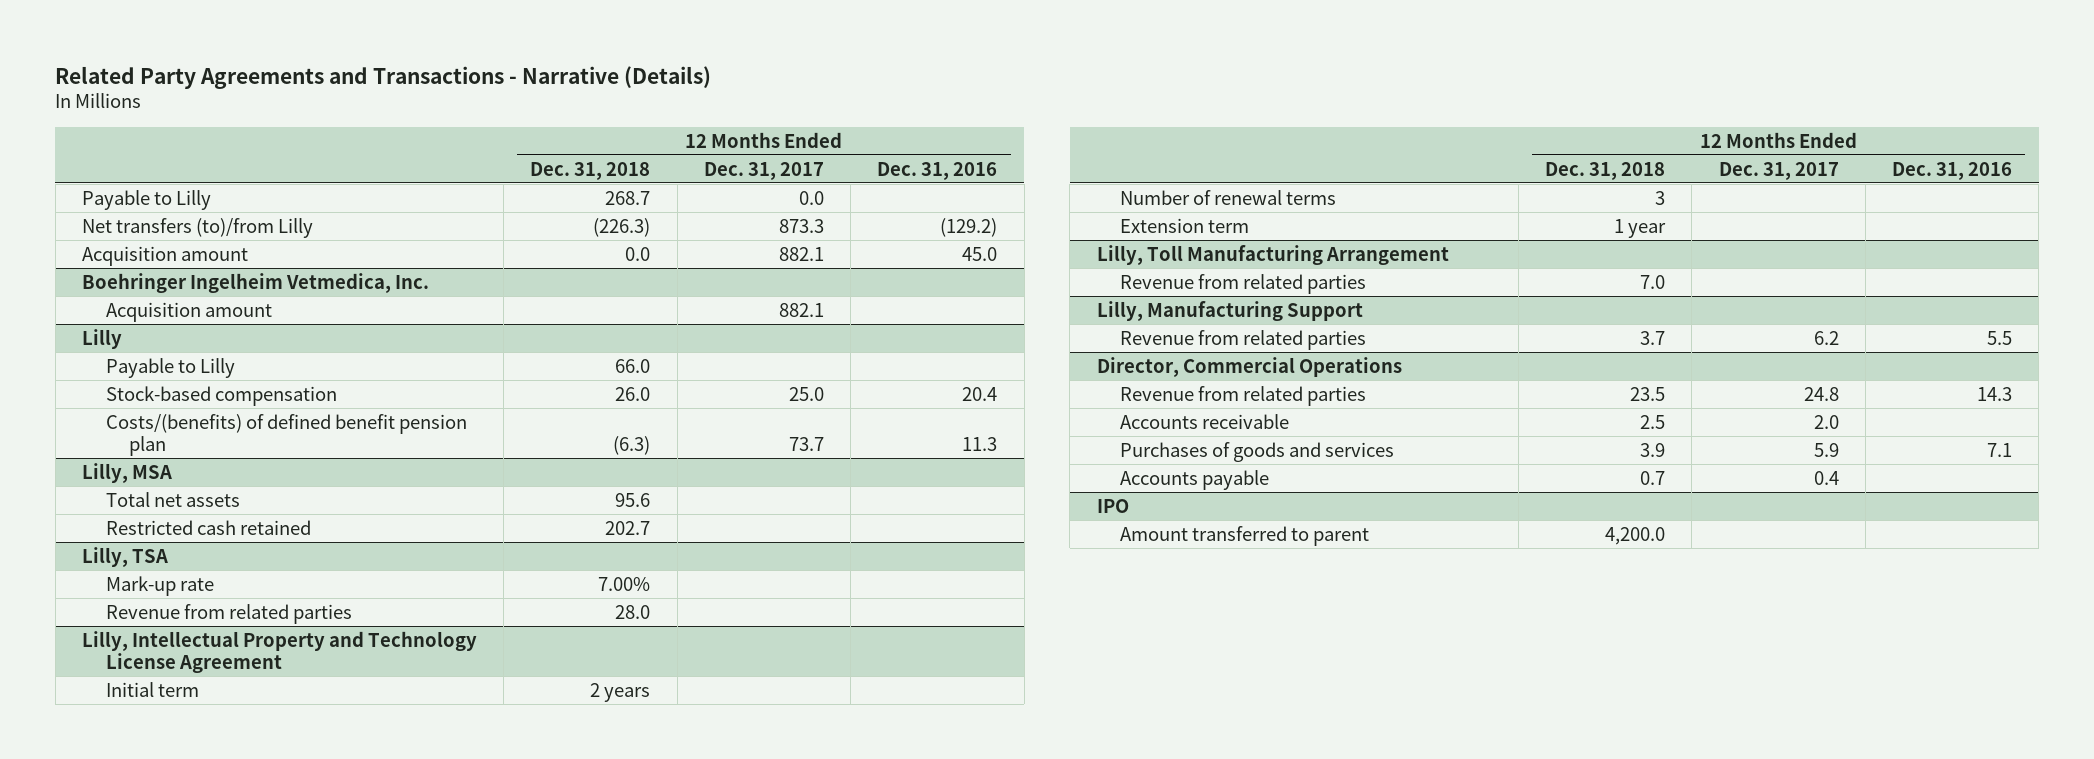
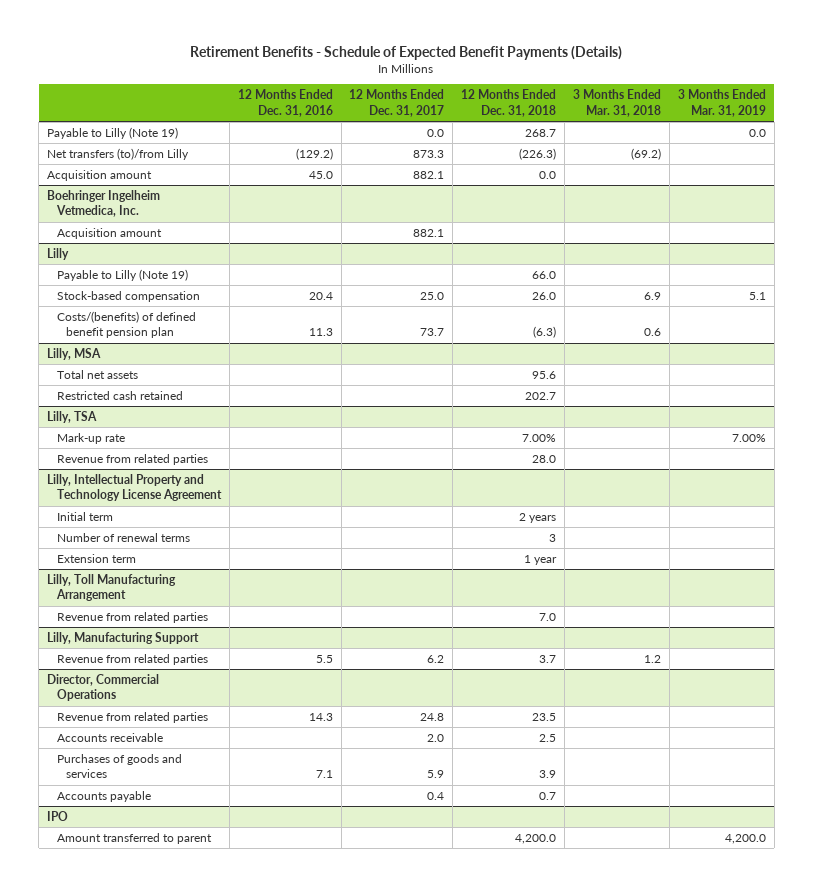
- Related Party Agreements and Transactions - Narrative (Details)
+ Retirement Benefits - Schedule of Expected Benefit Payments (Details)
- | 12 Months Ended Dec. 31, 2018 | 12 Months Ended Dec. 31, 2017 | 12 Months Ended Dec. 31, 2016
+ | 12 Months Ended Dec. 31, 2016 | 12 Months Ended Dec. 31, 2017 | 12 Months Ended Dec. 31, 2018 | 3 Months Ended Mar. 31, 2018 | 3 Months Ended Mar. 31, 2019
- Payable to Lilly | 268.7 | 0.0 |
+ Payable to Lilly (Note 19) | | 0.0 | 268.7 | | 0.0
@ Lilly
- Payable to Lilly | 66.0 | |
+ Payable to Lilly (Note 19) | | | 66.0 | |

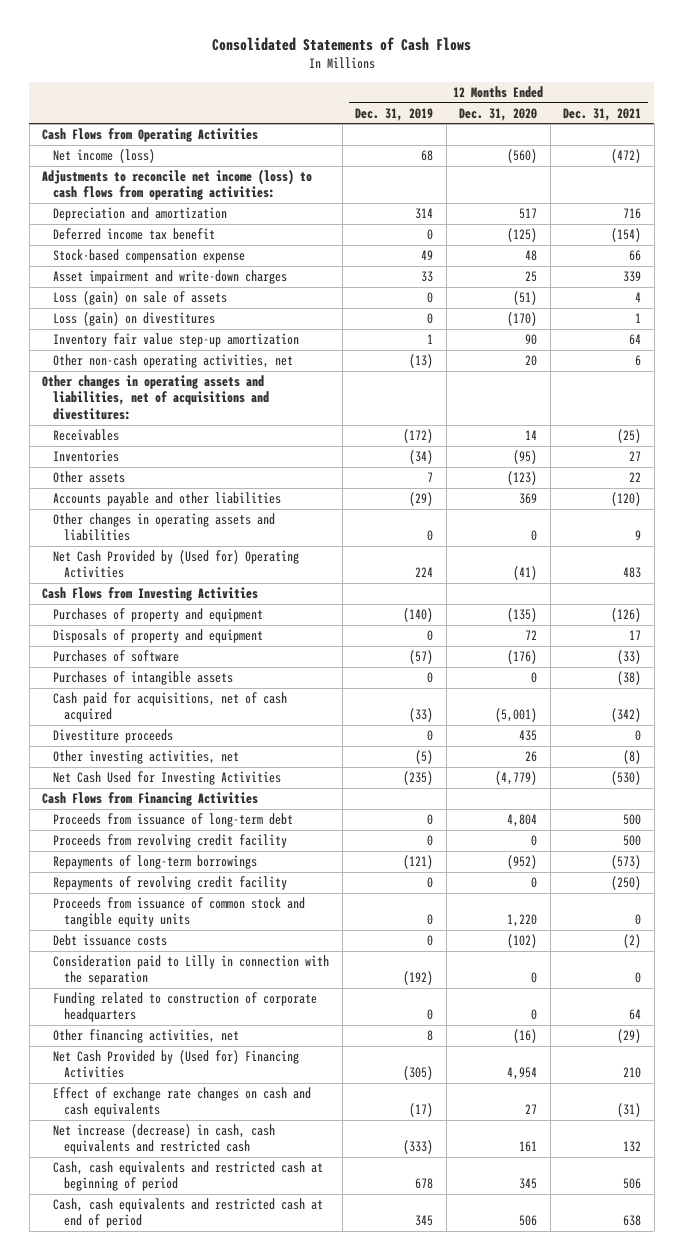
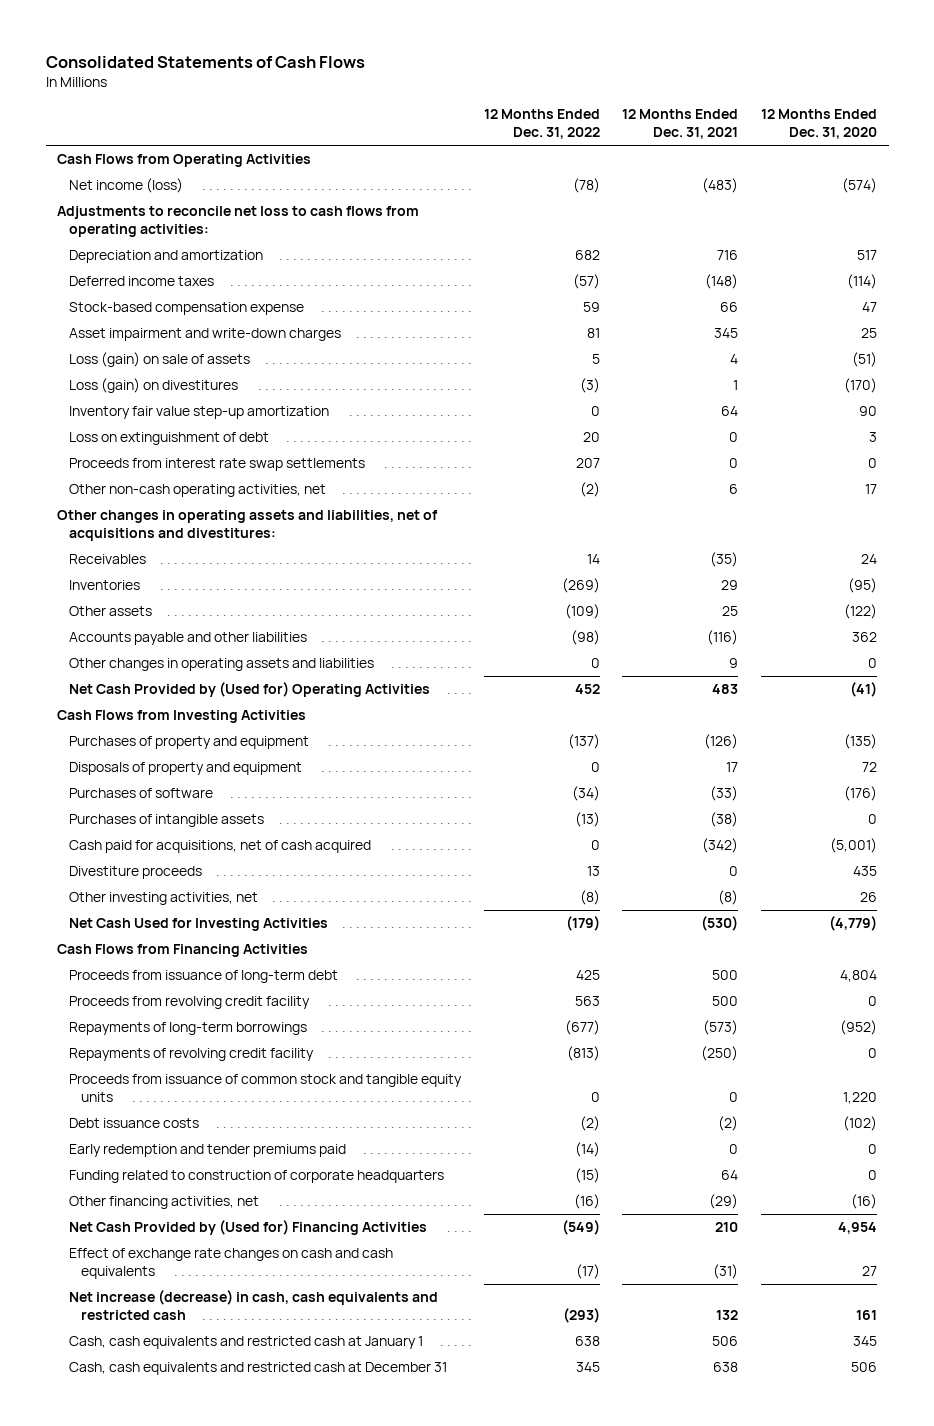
- | 12 Months Ended Dec. 31, 2019 | 12 Months Ended Dec. 31, 2020 | 12 Months Ended Dec. 31, 2021
+ | 12 Months Ended Dec. 31, 2022 | 12 Months Ended Dec. 31, 2021 | 12 Months Ended Dec. 31, 2020
- Net income (loss) | 68 | (560) | (472)
- Adjustments to reconcile net income (loss) to cash flows from operating activities:
+ Net income (loss) | (78) | (483) | (574)
+ Adjustments to reconcile net loss to cash flows from operating activities:
- Deferred income tax benefit | 0 | (125) | (154)
- Stock-based compensation expense | 49 | 48 | 66
- Asset impairment and write-down charges | 33 | 25 | 339
+ Deferred income taxes | (57) | (148) | (114)
+ Stock-based compensation expense | 59 | 66 | 47
+ Asset impairment and write-down charges | 81 | 345 | 25
- Other non-cash operating activities, net | (13) | 20 | 6
+ Loss on extinguishment of debt | 20 | 0 | 3
+ Proceeds from interest rate swap settlements | 207 | 0 | 0
+ Other non-cash operating activities, net | (2) | 6 | 17
- Receivables | (172) | 14 | (25)
- Inventories | (34) | (95) | 27
- Other assets | 7 | (123) | 22
- Accounts payable and other liabilities | (29) | 369 | (120)
+ Receivables | 14 | (35) | 24
+ Inventories | (269) | 29 | (95)
+ Other assets | (109) | 25 | (122)
+ Accounts payable and other liabilities | (98) | (116) | 362
- Consideration paid to Lilly in connection with the separation | (192) | 0 | 0
+ Early redemption and tender premiums paid | (14) | 0 | 0
- Cash, cash equivalents and restricted cash at beginning of period | 678 | 345 | 506
- Cash, cash equivalents and restricted cash at end of period | 345 | 506 | 638
+ Cash, cash equivalents and restricted cash at January 1 | 638 | 506 | 345
+ Cash, cash equivalents and restricted cash at December 31 | 345 | 638 | 506

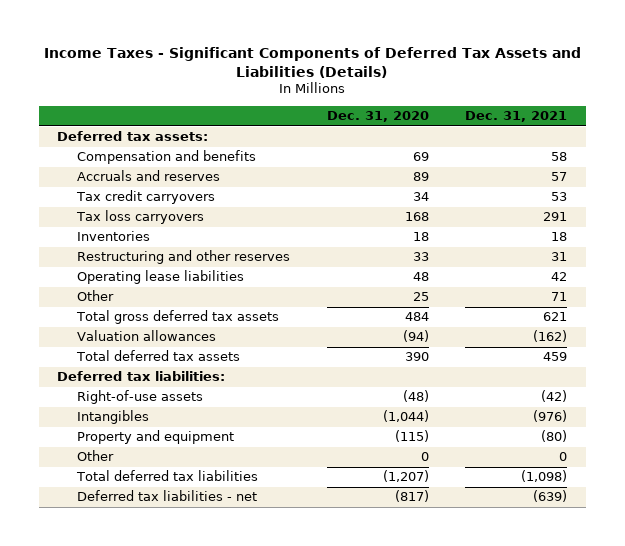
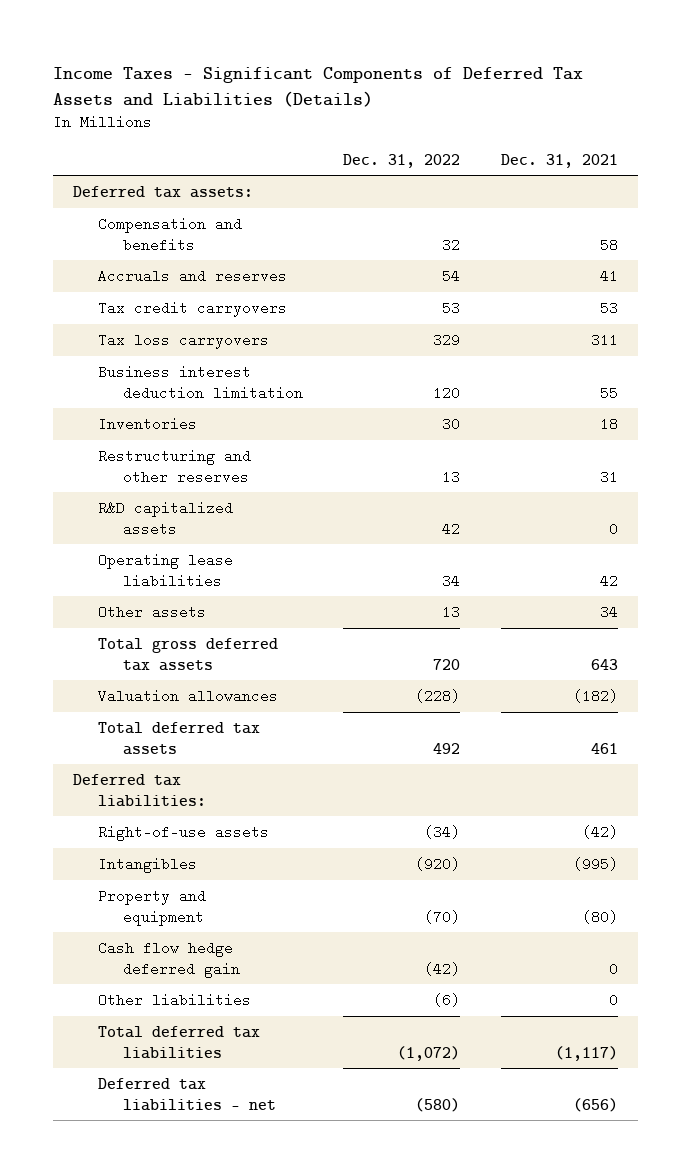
- | Dec. 31, 2020 | Dec. 31, 2021
+ | Dec. 31, 2022 | Dec. 31, 2021
- Accruals and reserves | 89 | 57
+ Accruals and reserves | 54 | 41
- Tax loss carryovers | 168 | 291
+ Tax loss carryovers | 329 | 311
+ Business interest deduction limitation | 120 | 55
+ R&D capitalized assets | 42 | 0
- Other | 25 | 71
- Total gross deferred tax assets | 484 | 621
- Valuation allowances | (94) | (162)
- Total deferred tax assets | 390 | 459
+ Other assets | 13 | 34
+ Total gross deferred tax assets | 720 | 643
+ Valuation allowances | (228) | (182)
+ Total deferred tax assets | 492 | 461
- Intangibles | (1,044) | (976)
+ Intangibles | (920) | (995)
- Other | 0 | 0
- Total deferred tax liabilities | (1,207) | (1,098)
- Deferred tax liabilities - net | (817) | (639)
+ Cash flow hedge deferred gain | (42) | 0
+ Other liabilities | (6) | 0
+ Total deferred tax liabilities | (1,072) | (1,117)
+ Deferred tax liabilities - net | (580) | (656)

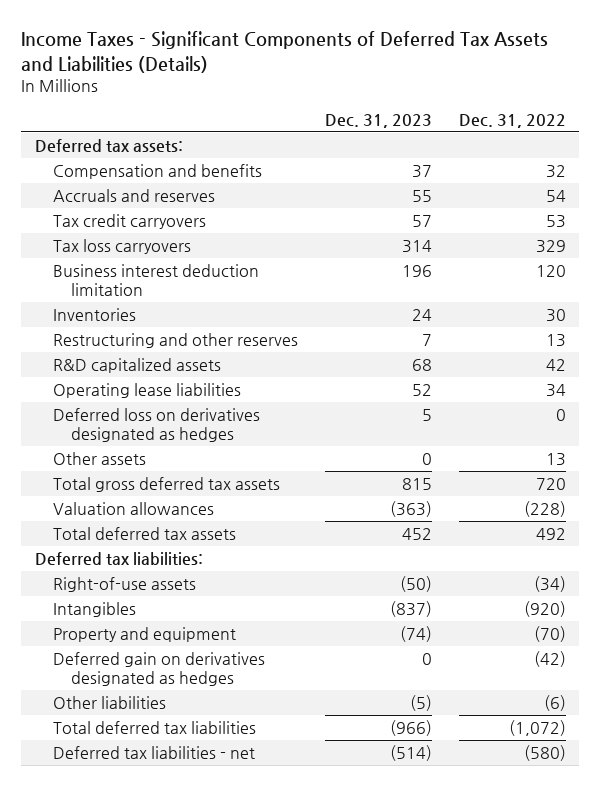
- | Dec. 31, 2022 | Dec. 31, 2021
+ | Dec. 31, 2023 | Dec. 31, 2022
+ Deferred loss on derivatives designated as hedges | 5 | 0
- Cash flow hedge deferred gain | (42) | 0
+ Deferred gain on derivatives designated as hedges | 0 | (42)

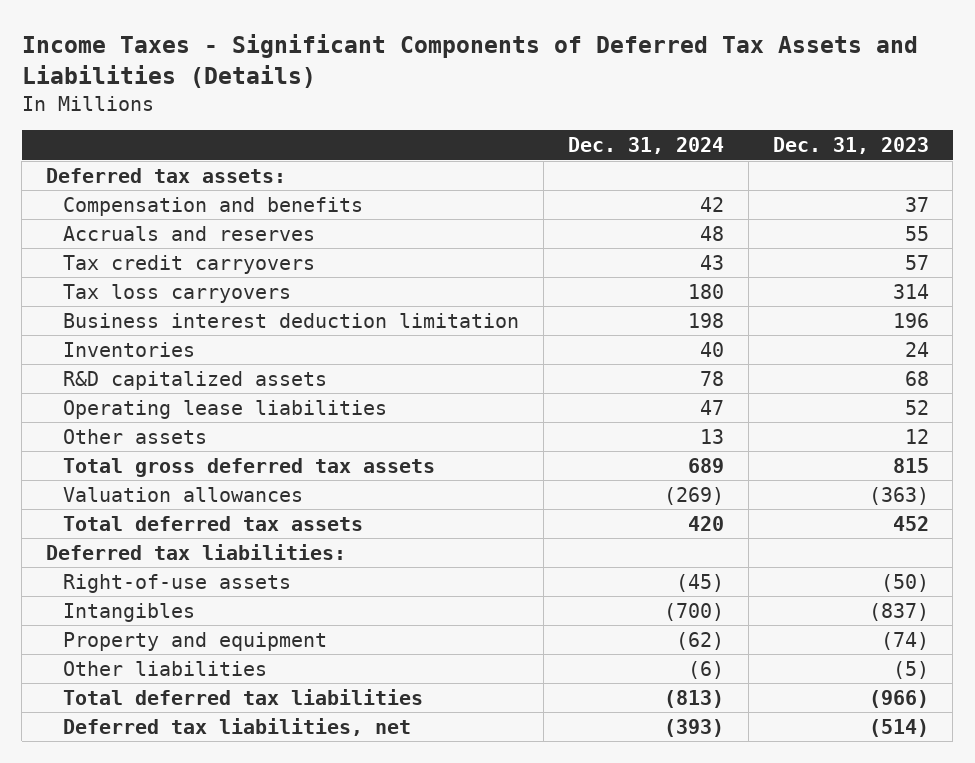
- | Dec. 31, 2023 | Dec. 31, 2022
+ | Dec. 31, 2024 | Dec. 31, 2023
- Restructuring and other reserves | 7 | 13
- Deferred loss on derivatives designated as hedges | 5 | 0
- Other assets | 0 | 13
+ Other assets | 13 | 12
- Deferred gain on derivatives designated as hedges | 0 | (42)
- Deferred tax liabilities - net | (514) | (580)
+ Deferred tax liabilities, net | (393) | (514)

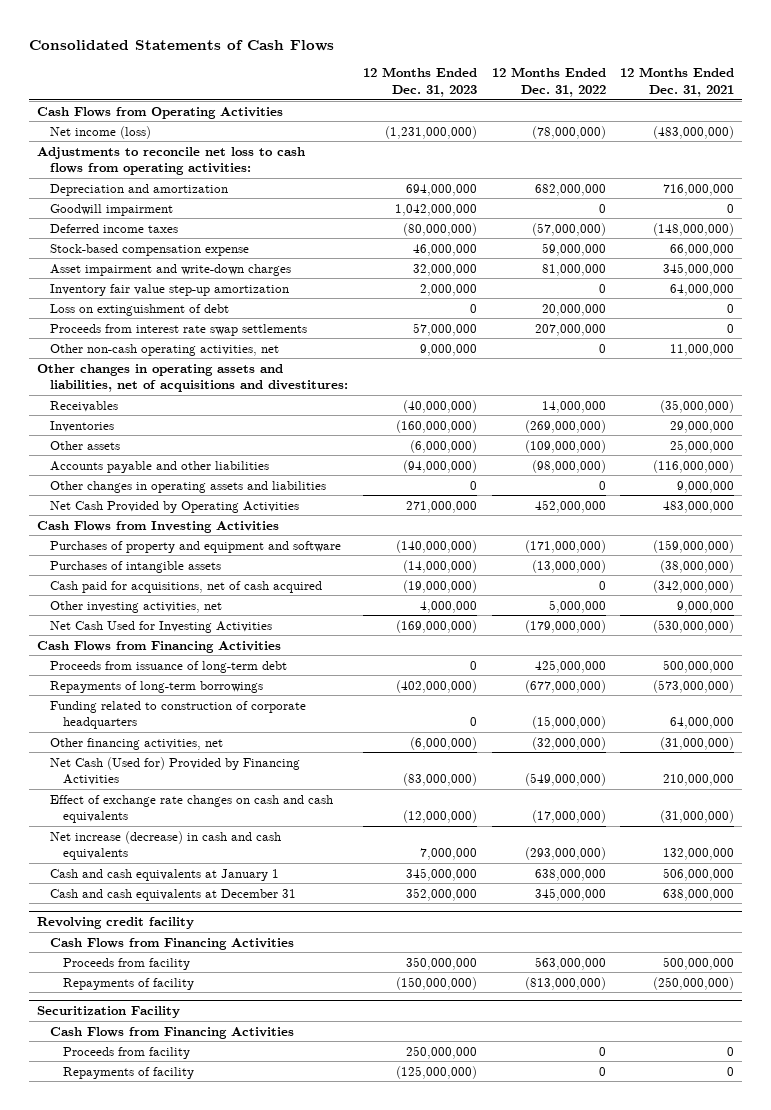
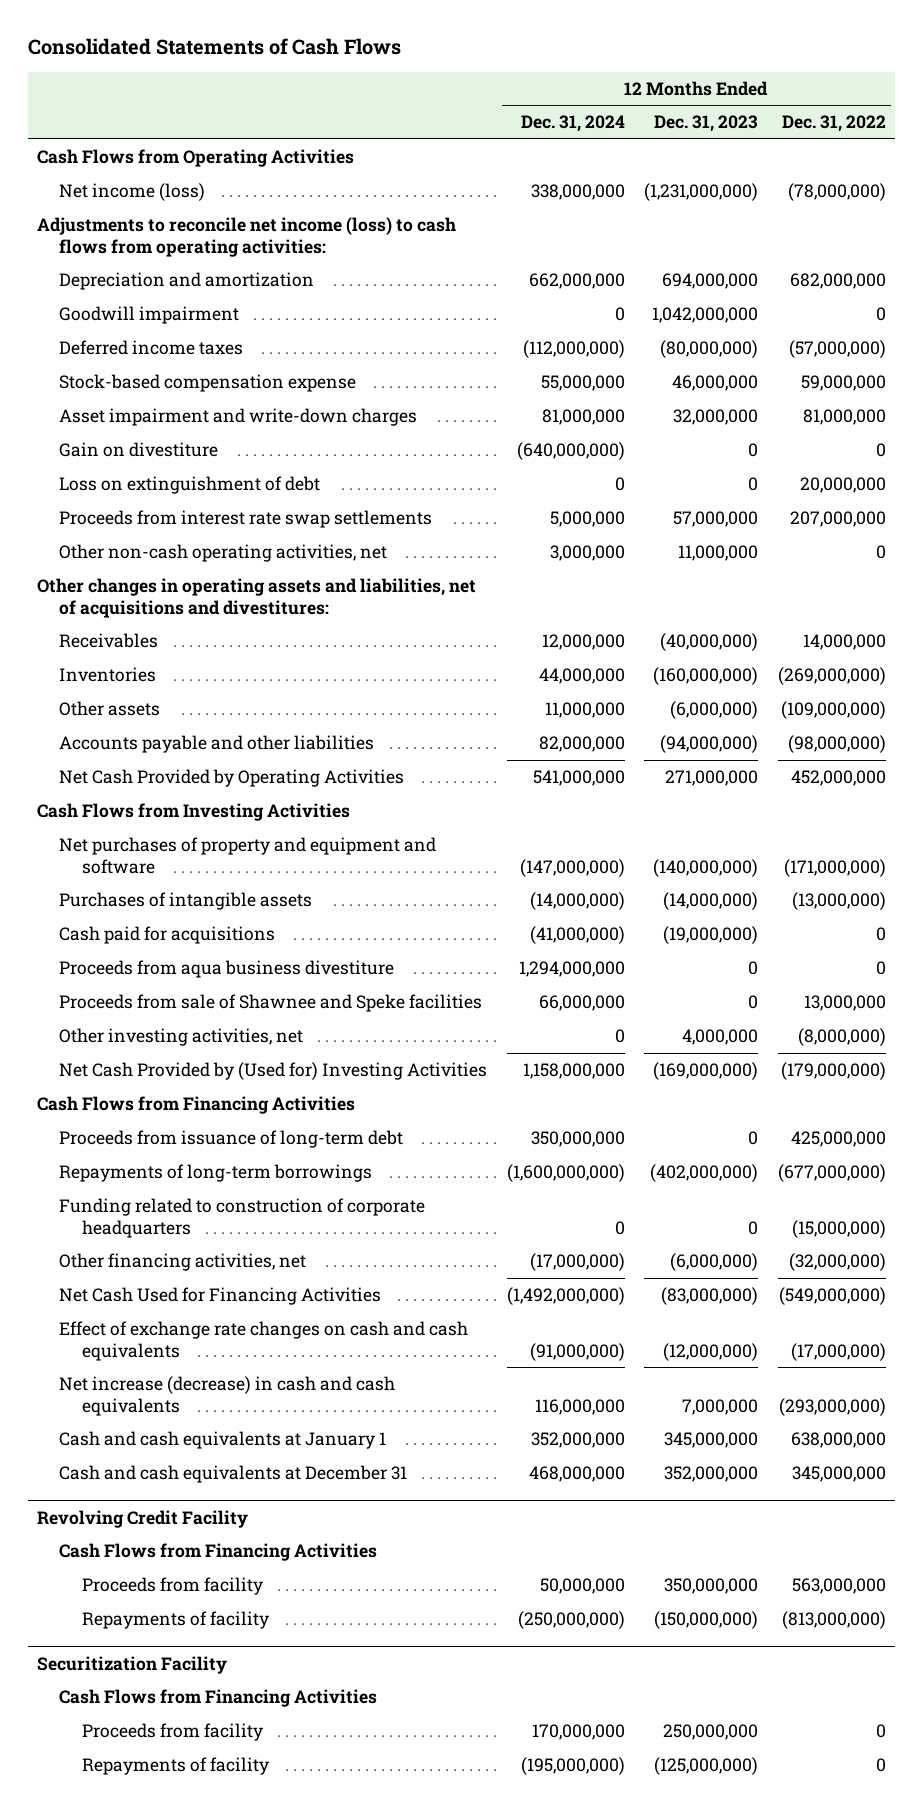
- | 12 Months Ended Dec. 31, 2023 | 12 Months Ended Dec. 31, 2022 | 12 Months Ended Dec. 31, 2021
+ | 12 Months Ended Dec. 31, 2024 | 12 Months Ended Dec. 31, 2023 | 12 Months Ended Dec. 31, 2022
- Adjustments to reconcile net loss to cash flows from operating activities:
+ Adjustments to reconcile net income (loss) to cash flows from operating activities:
- Inventory fair value step-up amortization | 2,000,000 | 0 | 64,000,000
+ Gain on divestiture | (640,000,000) | 0 | 0
- Other non-cash operating activities, net | 9,000,000 | 0 | 11,000,000
+ Other non-cash operating activities, net | 3,000,000 | 11,000,000 | 0
- Other changes in operating assets and liabilities | 0 | 0 | 9,000,000
- Purchases of property and equipment and software | (140,000,000) | (171,000,000) | (159,000,000)
+ Net purchases of property and equipment and software | (147,000,000) | (140,000,000) | (171,000,000)
- Cash paid for acquisitions, net of cash acquired | (19,000,000) | 0 | (342,000,000)
- Other investing activities, net | 4,000,000 | 5,000,000 | 9,000,000
- Net Cash Used for Investing Activities | (169,000,000) | (179,000,000) | (530,000,000)
+ Cash paid for acquisitions | (41,000,000) | (19,000,000) | 0
+ Proceeds from aqua business divestiture | 1,294,000,000 | 0 | 0
+ Proceeds from sale of Shawnee and Speke facilities | 66,000,000 | 0 | 13,000,000
+ Other investing activities, net | 0 | 4,000,000 | (8,000,000)
+ Net Cash Provided by (Used for) Investing Activities | 1,158,000,000 | (169,000,000) | (179,000,000)
- Net Cash (Used for) Provided by Financing Activities | (83,000,000) | (549,000,000) | 210,000,000
+ Net Cash Used for Financing Activities | (1,492,000,000) | (83,000,000) | (549,000,000)
- Revolving credit facility
+ Revolving Credit Facility

